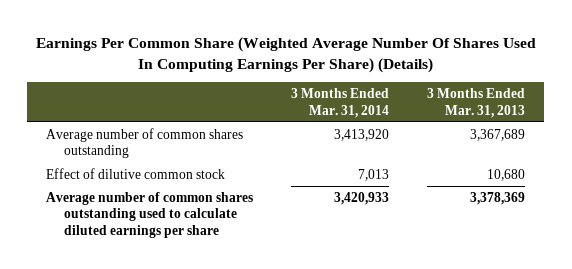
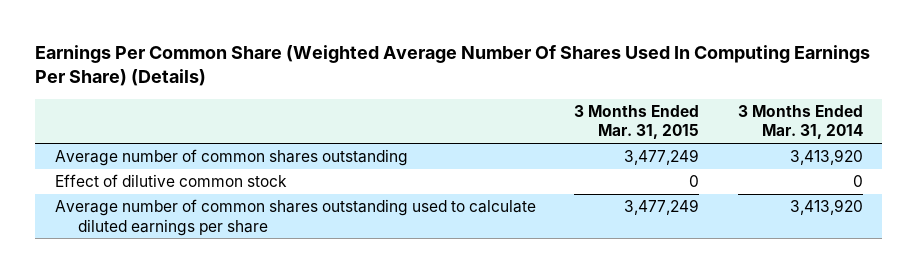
- | 3 Months Ended Mar. 31, 2014 | 3 Months Ended Mar. 31, 2013
+ | 3 Months Ended Mar. 31, 2015 | 3 Months Ended Mar. 31, 2014
- Effect of dilutive common stock | 7,013 | 10,680
- Average number of common shares outstanding used to calculate diluted earnings per share | 3,420,933 | 3,378,369
+ Effect of dilutive common stock | 0 | 0
+ Average number of common shares outstanding used to calculate diluted earnings per share | 3,477,249 | 3,413,920

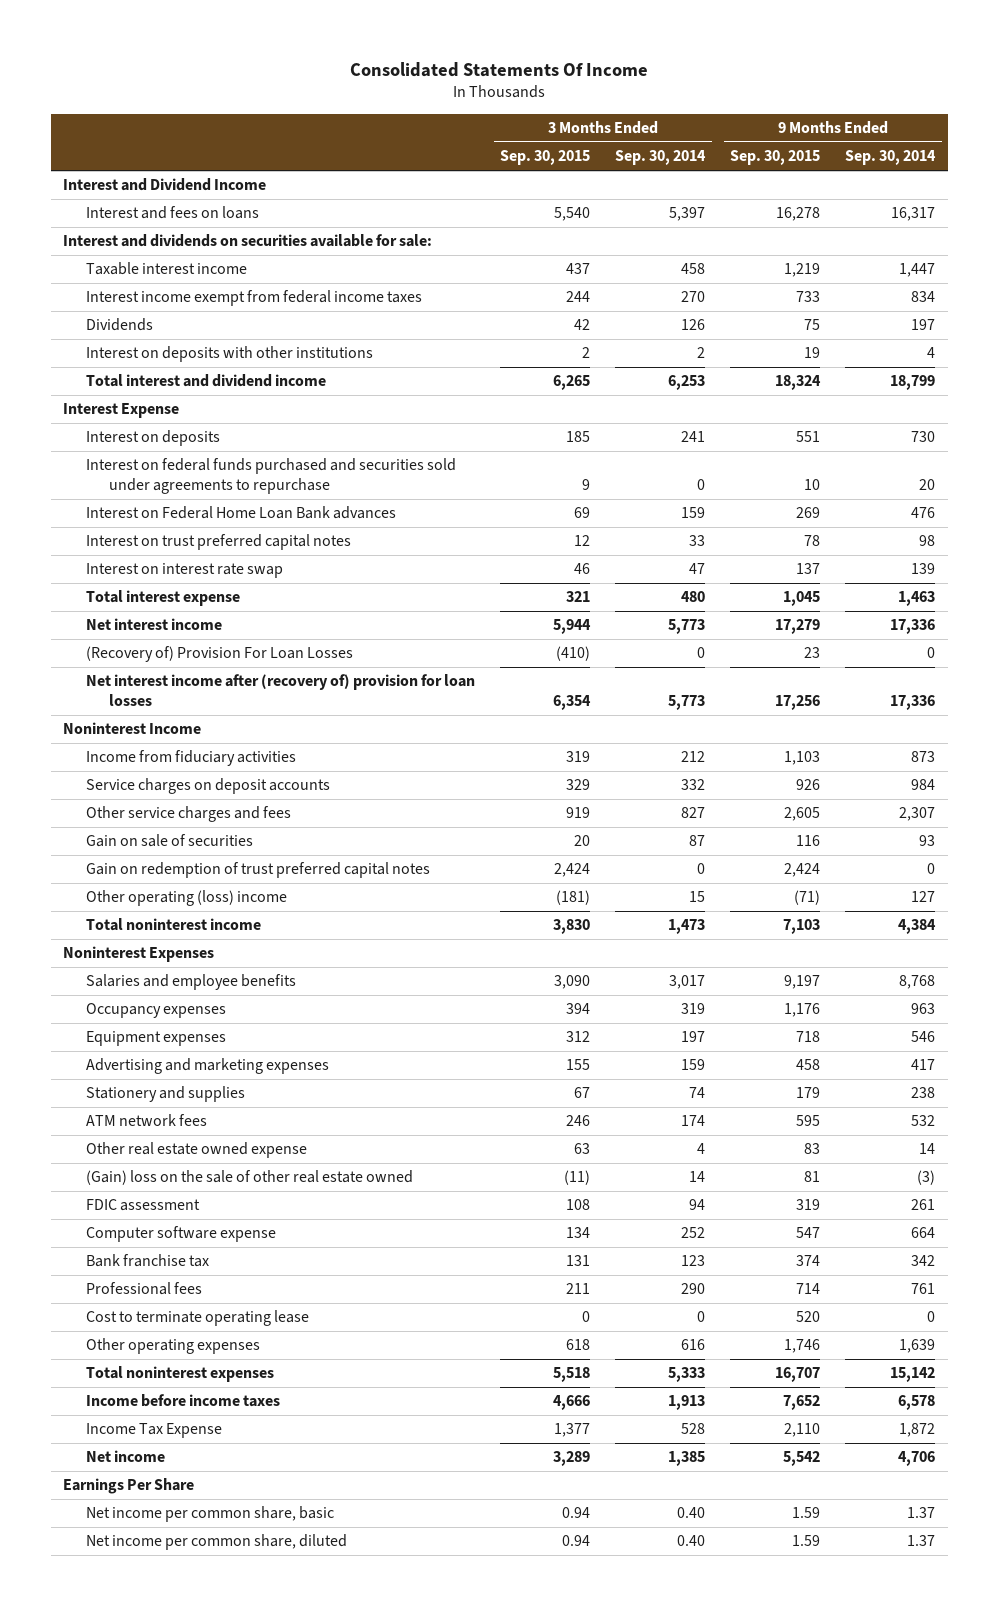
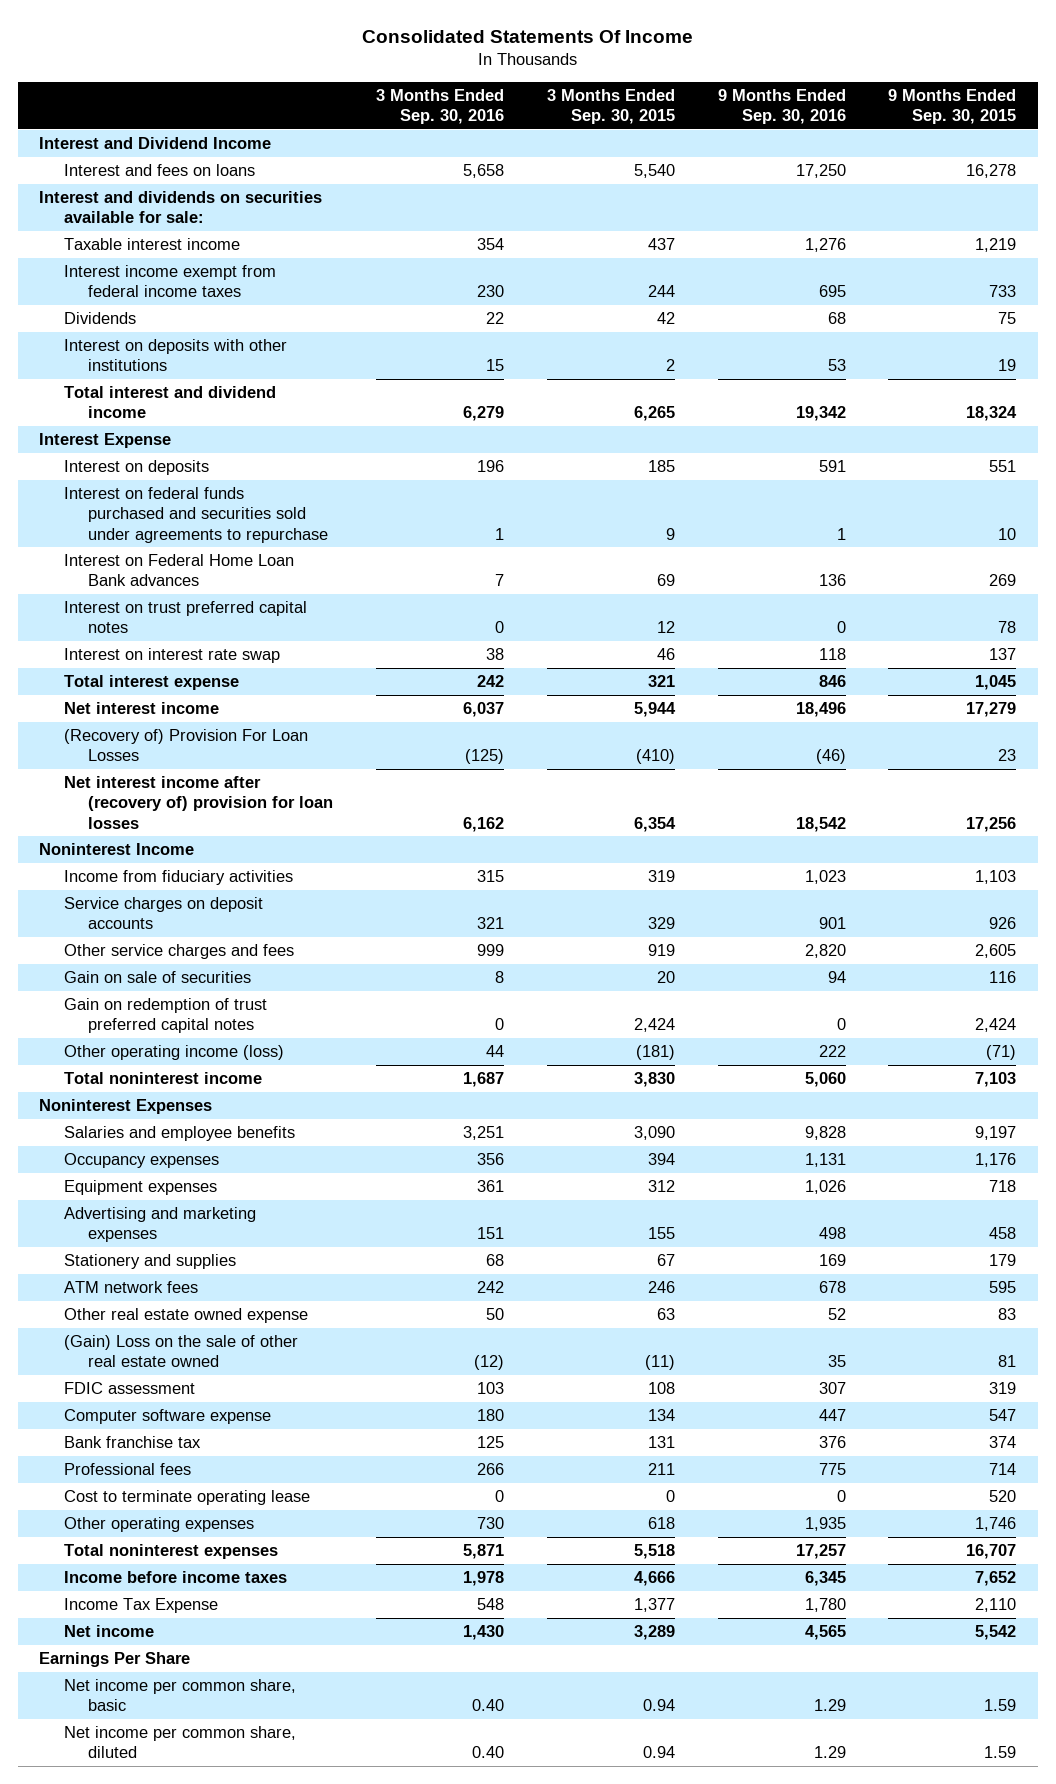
- | 3 Months Ended Sep. 30, 2015 | 3 Months Ended Sep. 30, 2014 | 9 Months Ended Sep. 30, 2015 | 9 Months Ended Sep. 30, 2014
+ | 3 Months Ended Sep. 30, 2016 | 3 Months Ended Sep. 30, 2015 | 9 Months Ended Sep. 30, 2016 | 9 Months Ended Sep. 30, 2015
- Other operating (loss) income | (181) | 15 | (71) | 127
+ Other operating income (loss) | 44 | (181) | 222 | (71)
- (Gain) loss on the sale of other real estate owned | (11) | 14 | 81 | (3)
+ (Gain) Loss on the sale of other real estate owned | (12) | (11) | 35 | 81

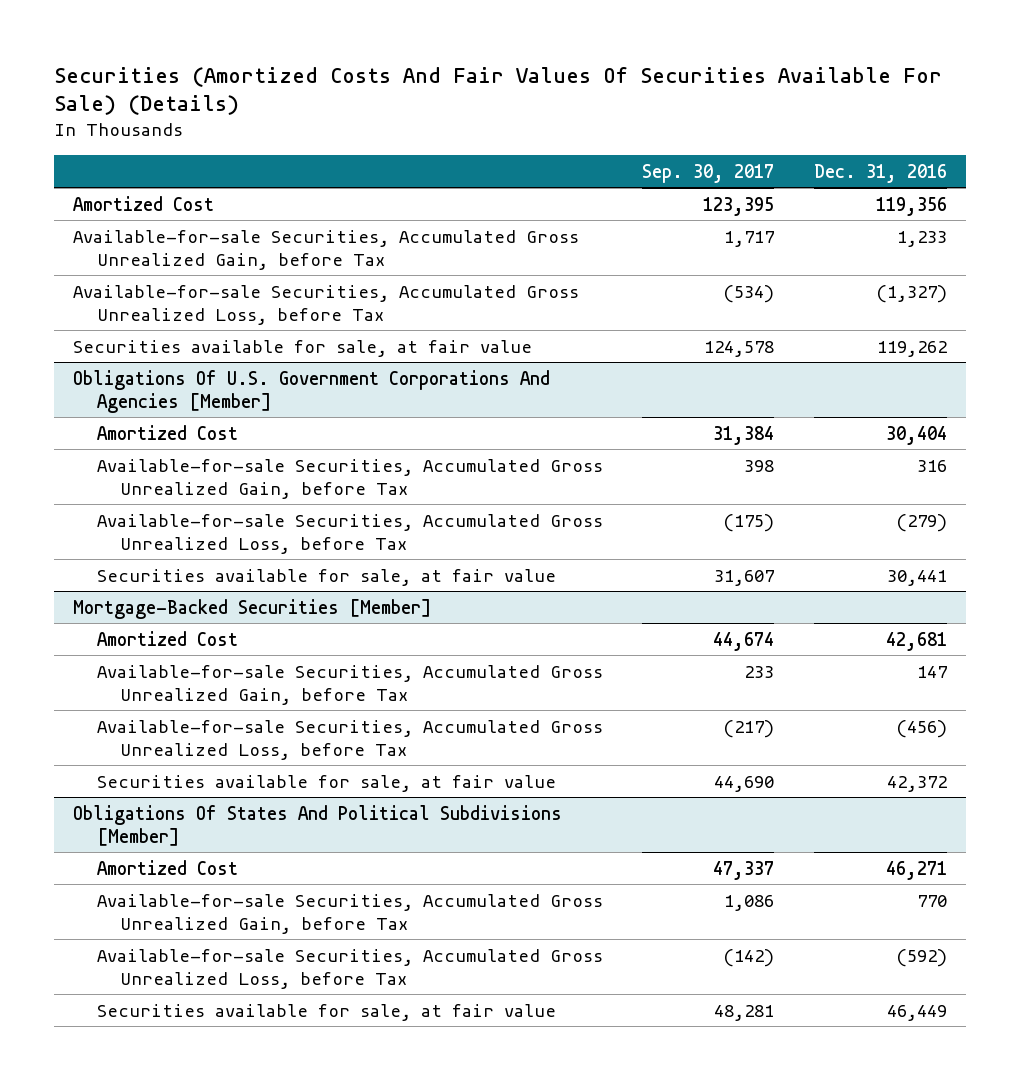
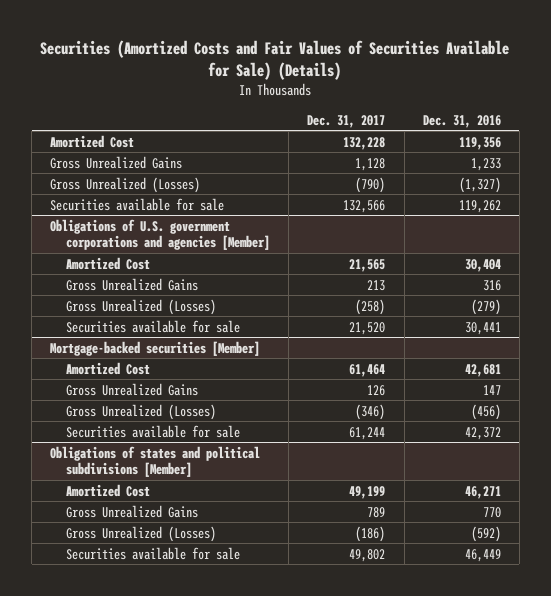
- Securities (Amortized Costs And Fair Values Of Securities Available For Sale) (Details)
+ Securities (Amortized Costs and Fair Values of Securities Available for Sale) (Details)
- | Sep. 30, 2017 | Dec. 31, 2016
+ | Dec. 31, 2017 | Dec. 31, 2016
- Available-for-sale Securities, Accumulated Gross Unrealized Gain, before Tax | 1,717 | 1,233
- Available-for-sale Securities, Accumulated Gross Unrealized Loss, before Tax | (534) | (1,327)
- Securities available for sale, at fair value | 124,578 | 119,262
- Obligations Of U.S. Government Corporations And Agencies [Member]
+ Gross Unrealized Gains | 1,128 | 1,233
+ Gross Unrealized (Losses) | (790) | (1,327)
+ Securities available for sale | 132,566 | 119,262
+ Obligations of U.S. government corporations and agencies [Member]
- Available-for-sale Securities, Accumulated Gross Unrealized Gain, before Tax | 398 | 316
- Available-for-sale Securities, Accumulated Gross Unrealized Loss, before Tax | (175) | (279)
- Securities available for sale, at fair value | 31,607 | 30,441
- Mortgage-Backed Securities [Member]
+ Gross Unrealized Gains | 213 | 316
+ Gross Unrealized (Losses) | (258) | (279)
+ Securities available for sale | 21,520 | 30,441
+ Mortgage-backed securities [Member]
- Available-for-sale Securities, Accumulated Gross Unrealized Gain, before Tax | 233 | 147
- Available-for-sale Securities, Accumulated Gross Unrealized Loss, before Tax | (217) | (456)
- Securities available for sale, at fair value | 44,690 | 42,372
- Obligations Of States And Political Subdivisions [Member]
+ Gross Unrealized Gains | 126 | 147
+ Gross Unrealized (Losses) | (346) | (456)
+ Securities available for sale | 61,244 | 42,372
+ Obligations of states and political subdivisions [Member]
- Available-for-sale Securities, Accumulated Gross Unrealized Gain, before Tax | 1,086 | 770
- Available-for-sale Securities, Accumulated Gross Unrealized Loss, before Tax | (142) | (592)
- Securities available for sale, at fair value | 48,281 | 46,449
+ Gross Unrealized Gains | 789 | 770
+ Gross Unrealized (Losses) | (186) | (592)
+ Securities available for sale | 49,802 | 46,449

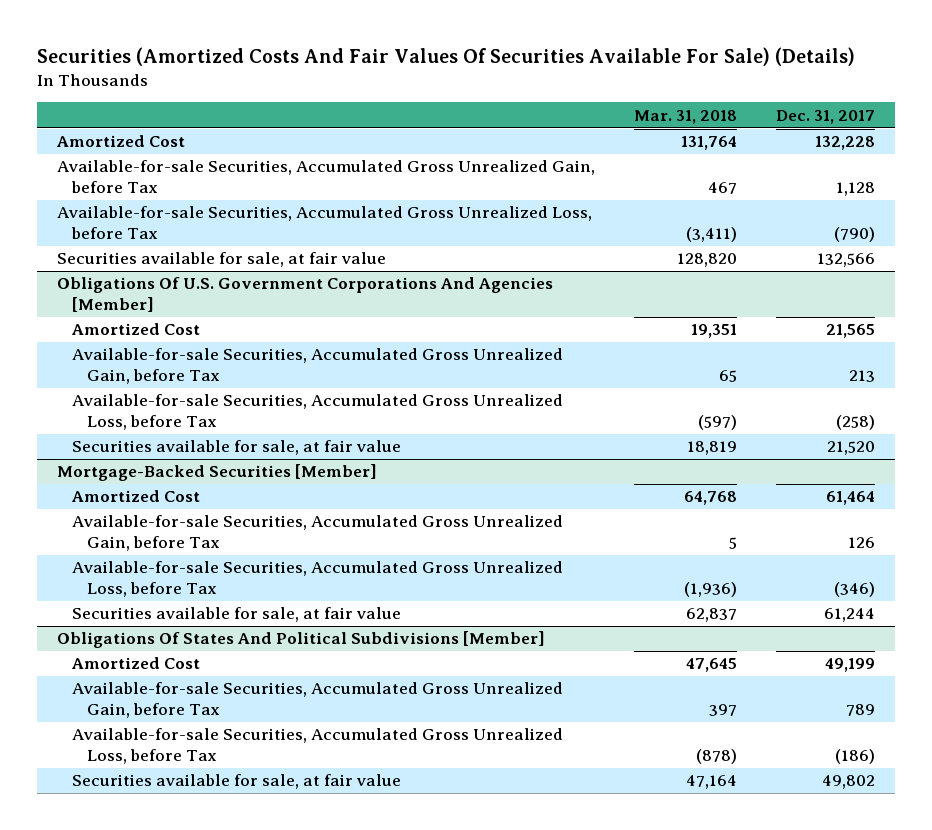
- Securities (Amortized Costs and Fair Values of Securities Available for Sale) (Details)
+ Securities (Amortized Costs And Fair Values Of Securities Available For Sale) (Details)
- | Dec. 31, 2017 | Dec. 31, 2016
+ | Mar. 31, 2018 | Dec. 31, 2017
- Gross Unrealized Gains | 1,128 | 1,233
- Gross Unrealized (Losses) | (790) | (1,327)
- Securities available for sale | 132,566 | 119,262
- Obligations of U.S. government corporations and agencies [Member]
+ Available-for-sale Securities, Accumulated Gross Unrealized Gain, before Tax | 467 | 1,128
+ Available-for-sale Securities, Accumulated Gross Unrealized Loss, before Tax | (3,411) | (790)
+ Securities available for sale, at fair value | 128,820 | 132,566
+ Obligations Of U.S. Government Corporations And Agencies [Member]
- Gross Unrealized Gains | 213 | 316
- Gross Unrealized (Losses) | (258) | (279)
- Securities available for sale | 21,520 | 30,441
- Mortgage-backed securities [Member]
+ Available-for-sale Securities, Accumulated Gross Unrealized Gain, before Tax | 65 | 213
+ Available-for-sale Securities, Accumulated Gross Unrealized Loss, before Tax | (597) | (258)
+ Securities available for sale, at fair value | 18,819 | 21,520
+ Mortgage-Backed Securities [Member]
- Gross Unrealized Gains | 126 | 147
- Gross Unrealized (Losses) | (346) | (456)
- Securities available for sale | 61,244 | 42,372
- Obligations of states and political subdivisions [Member]
+ Available-for-sale Securities, Accumulated Gross Unrealized Gain, before Tax | 5 | 126
+ Available-for-sale Securities, Accumulated Gross Unrealized Loss, before Tax | (1,936) | (346)
+ Securities available for sale, at fair value | 62,837 | 61,244
+ Obligations Of States And Political Subdivisions [Member]
- Gross Unrealized Gains | 789 | 770
- Gross Unrealized (Losses) | (186) | (592)
- Securities available for sale | 49,802 | 46,449
+ Available-for-sale Securities, Accumulated Gross Unrealized Gain, before Tax | 397 | 789
+ Available-for-sale Securities, Accumulated Gross Unrealized Loss, before Tax | (878) | (186)
+ Securities available for sale, at fair value | 47,164 | 49,802

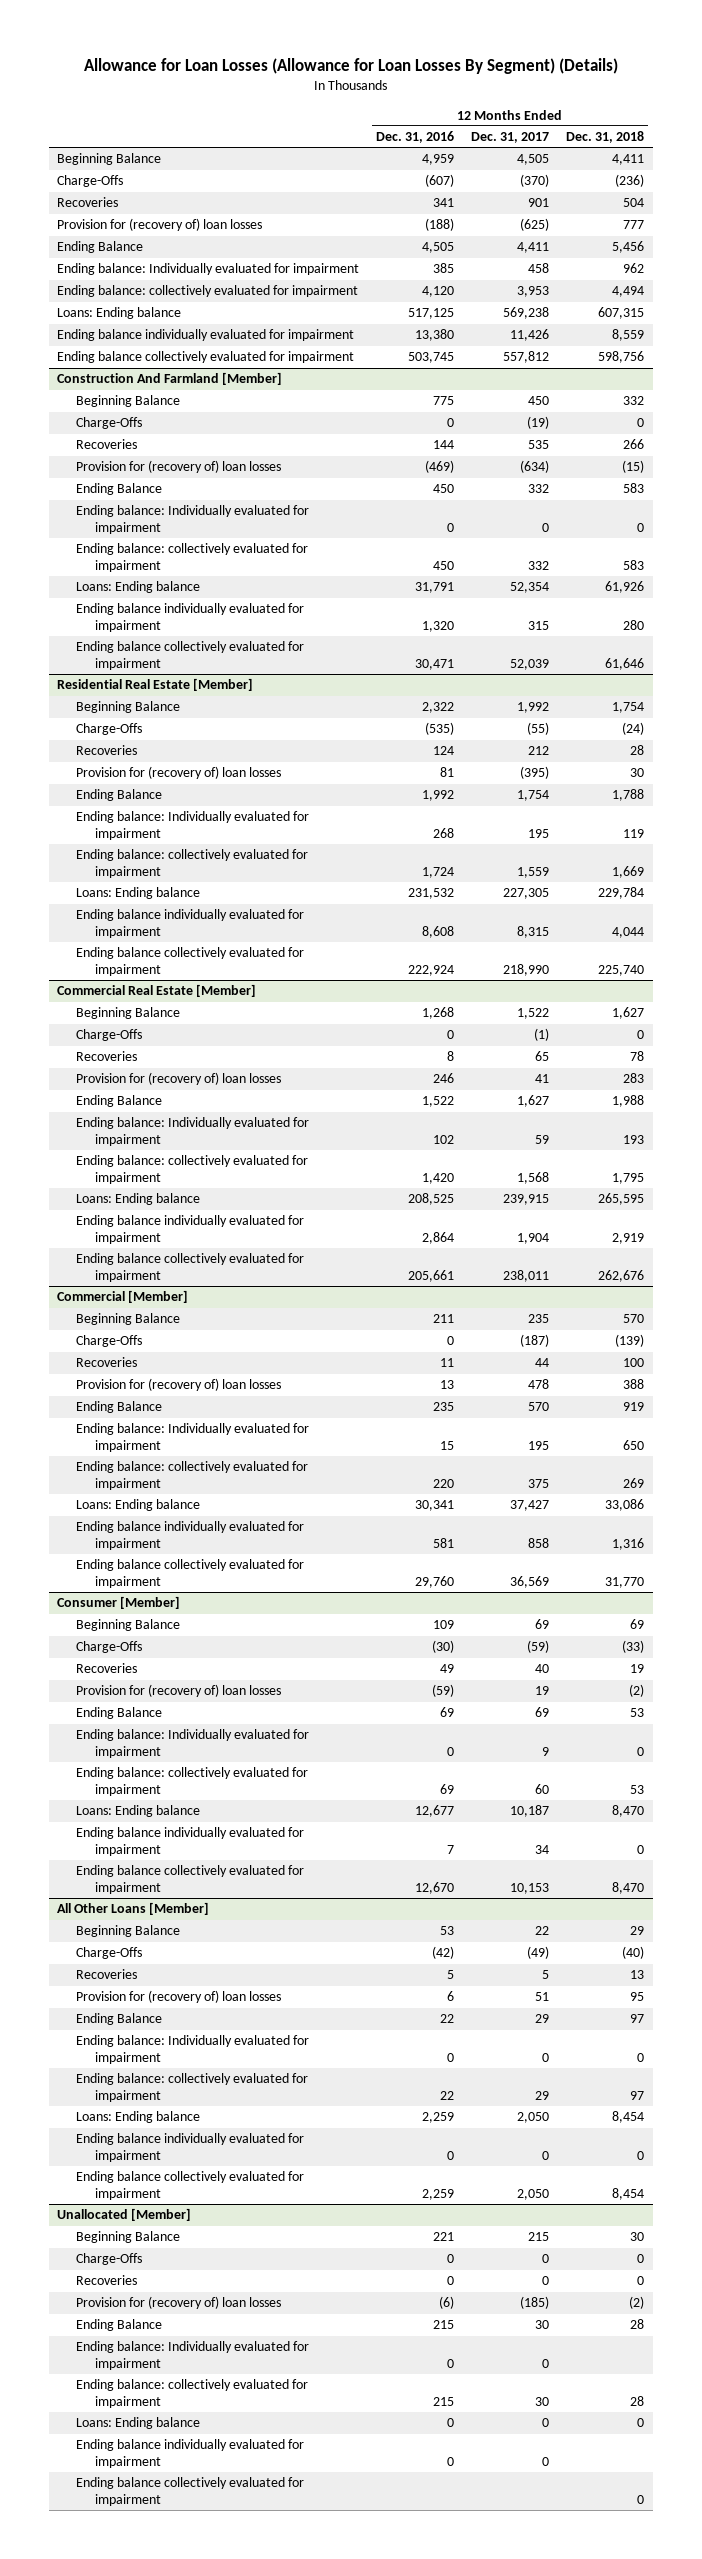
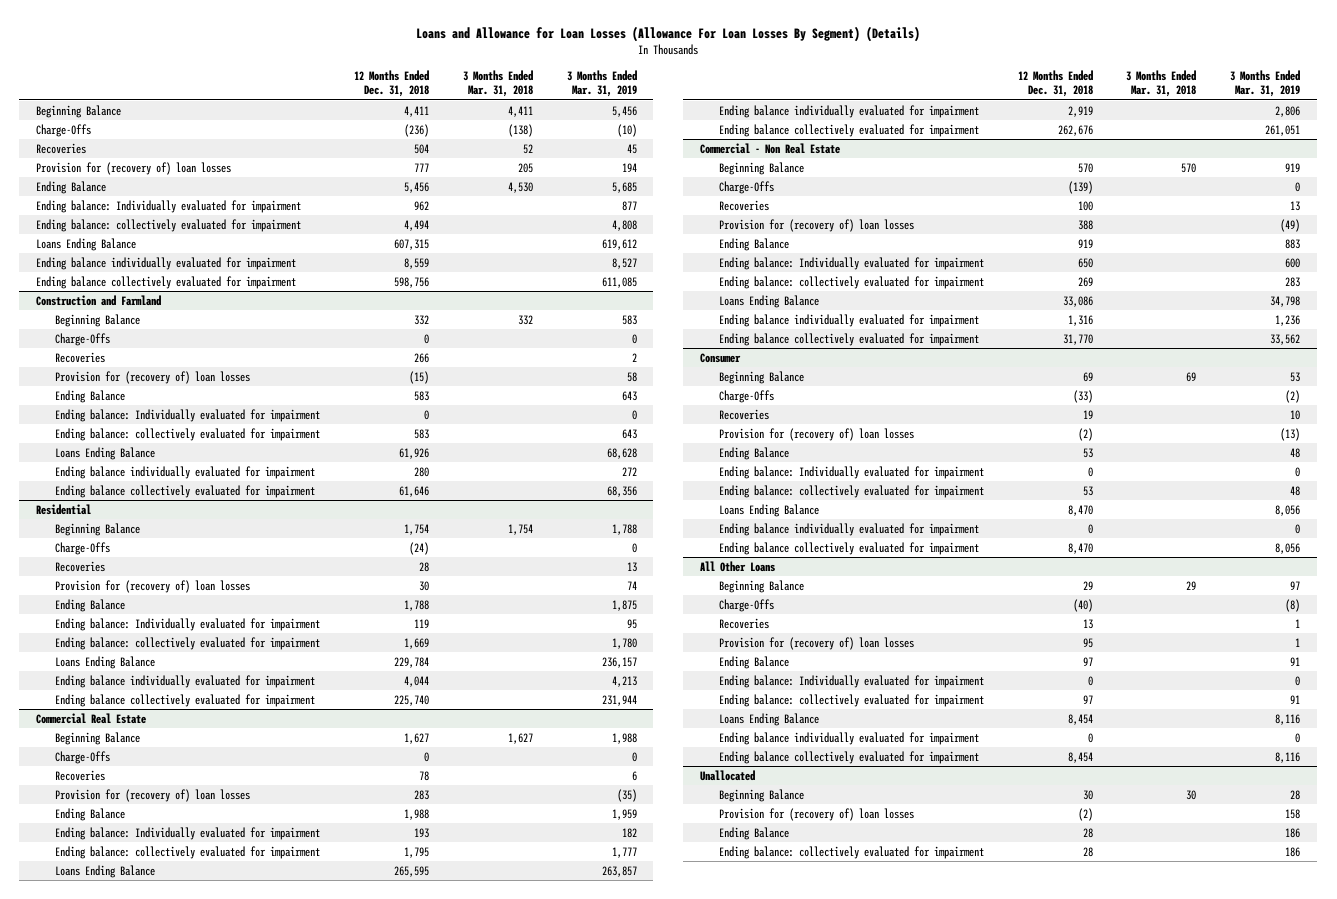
- Allowance for Loan Losses (Allowance for Loan Losses By Segment) (Details)
+ Loans and Allowance for Loan Losses (Allowance For Loan Losses By Segment) (Details)
- | 12 Months Ended Dec. 31, 2016 | 12 Months Ended Dec. 31, 2017 | 12 Months Ended Dec. 31, 2018
+ | 12 Months Ended Dec. 31, 2018 | 3 Months Ended Mar. 31, 2018 | 3 Months Ended Mar. 31, 2019
- Loans: Ending balance | 517,125 | 569,238 | 607,315
+ Loans Ending Balance | 607,315 | | 619,612
- Construction And Farmland [Member]
+ Construction and Farmland
- Loans: Ending balance | 31,791 | 52,354 | 61,926
+ Loans Ending Balance | 61,926 | | 68,628
- Residential Real Estate [Member]
+ Residential
- Loans: Ending balance | 231,532 | 227,305 | 229,784
+ Loans Ending Balance | 229,784 | | 236,157
- Commercial Real Estate [Member]
+ Commercial Real Estate
- Loans: Ending balance | 208,525 | 239,915 | 265,595
+ Loans Ending Balance | 265,595 | | 263,857
- Commercial [Member]
+ Commercial - Non Real Estate
- Loans: Ending balance | 30,341 | 37,427 | 33,086
+ Loans Ending Balance | 33,086 | | 34,798
- Consumer [Member]
+ Consumer
- Loans: Ending balance | 12,677 | 10,187 | 8,470
+ Loans Ending Balance | 8,470 | | 8,056
- All Other Loans [Member]
+ All Other Loans
- Loans: Ending balance | 2,259 | 2,050 | 8,454
+ Loans Ending Balance | 8,454 | | 8,116
- Unallocated [Member]
+ Unallocated
- Charge-Offs | 0 | 0 | 0
- Recoveries | 0 | 0 | 0
- Ending balance: Individually evaluated for impairment | 0 | 0 |
- Loans: Ending balance | 0 | 0 | 0
- Ending balance individually evaluated for impairment | 0 | 0 |
- Ending balance collectively evaluated for impairment | | | 0

